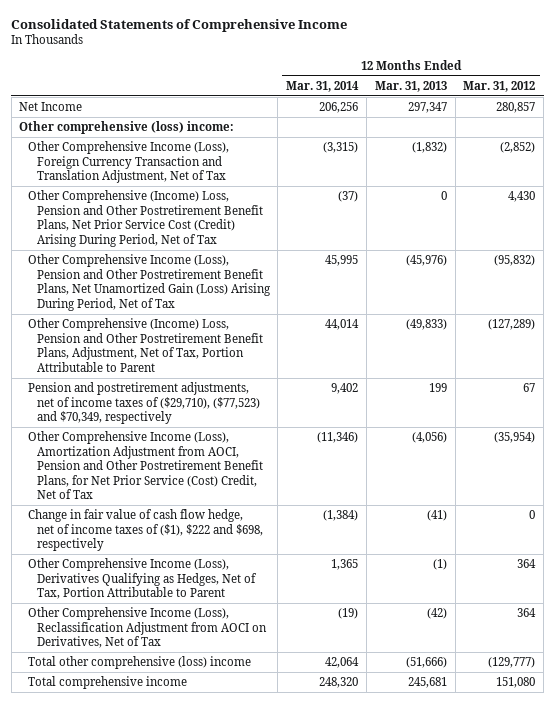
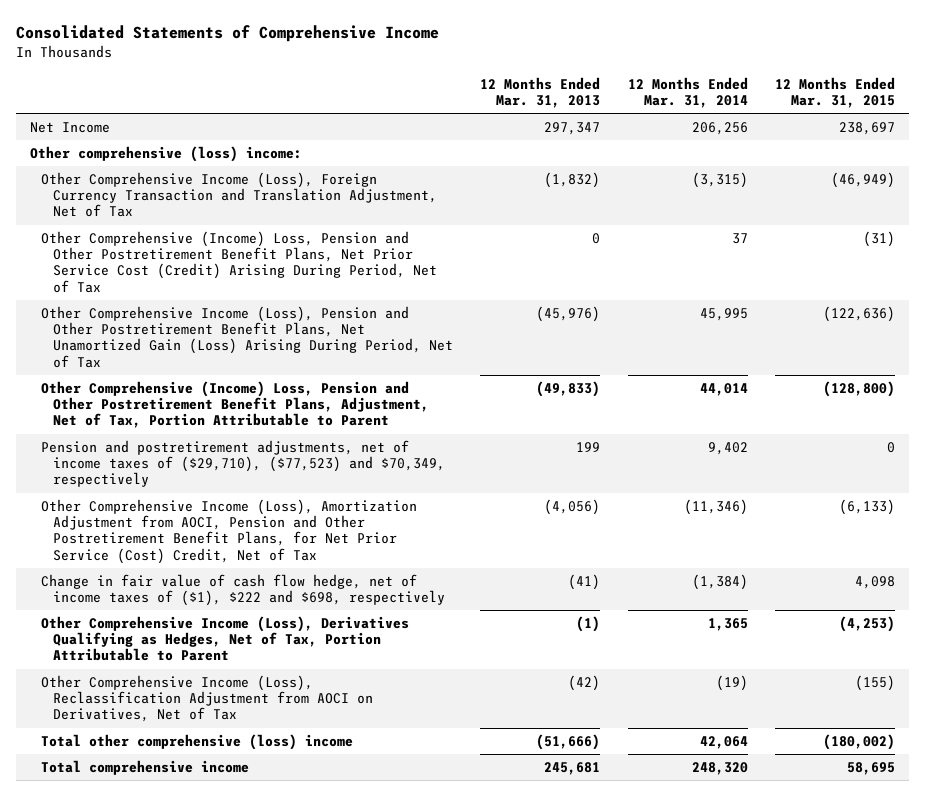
- | 12 Months Ended Mar. 31, 2014 | 12 Months Ended Mar. 31, 2013 | 12 Months Ended Mar. 31, 2012
+ | 12 Months Ended Mar. 31, 2013 | 12 Months Ended Mar. 31, 2014 | 12 Months Ended Mar. 31, 2015
- Other Comprehensive (Income) Loss, Pension and Other Postretirement Benefit Plans, Net Prior Service Cost (Credit) Arising During Period, Net of Tax | (37) | 0 | 4,430
+ Other Comprehensive (Income) Loss, Pension and Other Postretirement Benefit Plans, Net Prior Service Cost (Credit) Arising During Period, Net of Tax | 0 | 37 | (31)

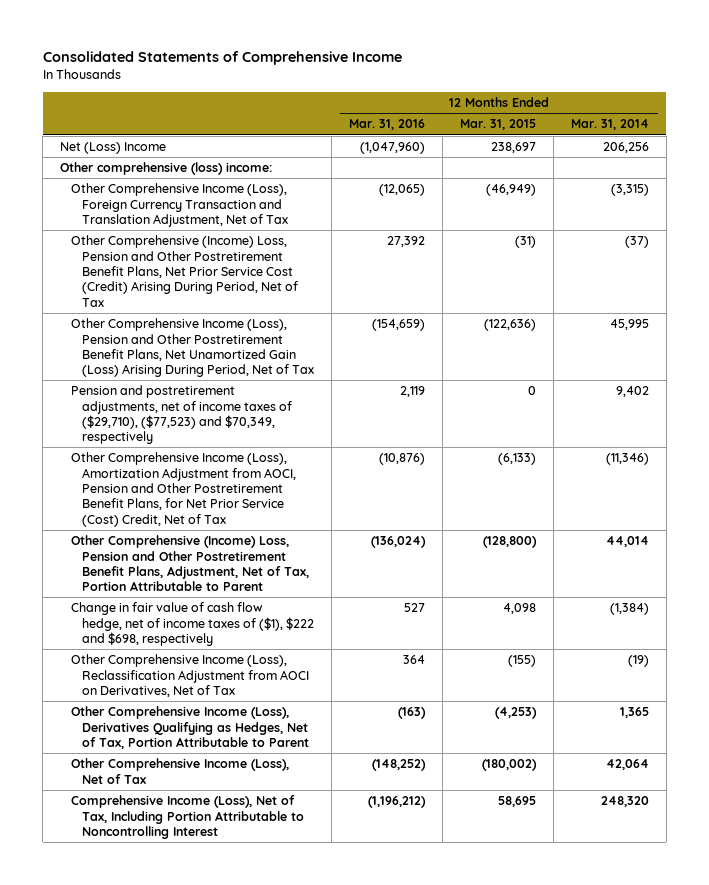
- | 12 Months Ended Mar. 31, 2013 | 12 Months Ended Mar. 31, 2014 | 12 Months Ended Mar. 31, 2015
+ | 12 Months Ended Mar. 31, 2016 | 12 Months Ended Mar. 31, 2015 | 12 Months Ended Mar. 31, 2014
- Net Income | 297,347 | 206,256 | 238,697
+ Net (Loss) Income | (1,047,960) | 238,697 | 206,256
- Other Comprehensive (Income) Loss, Pension and Other Postretirement Benefit Plans, Net Prior Service Cost (Credit) Arising During Period, Net of Tax | 0 | 37 | (31)
+ Other Comprehensive (Income) Loss, Pension and Other Postretirement Benefit Plans, Net Prior Service Cost (Credit) Arising During Period, Net of Tax | 27,392 | (31) | (37)
moved down: Other Comprehensive (Income) Loss, Pension and Other Postretirement Benefit Plans, Adjustment, Net of Tax, Portion Attributable to Parent | (136,024) | (128,800) | 44,014
- Total other comprehensive (loss) income | (51,666) | 42,064 | (180,002)
- Total comprehensive income | 245,681 | 248,320 | 58,695
moved down: Other Comprehensive Income (Loss), Derivatives Qualifying as Hedges, Net of Tax, Portion Attributable to Parent | (163) | (4,253) | 1,365
+ Other Comprehensive Income (Loss), Net of Tax | (148,252) | (180,002) | 42,064
+ Comprehensive Income (Loss), Net of Tax, Including Portion Attributable to Noncontrolling Interest | (1,196,212) | 58,695 | 248,320

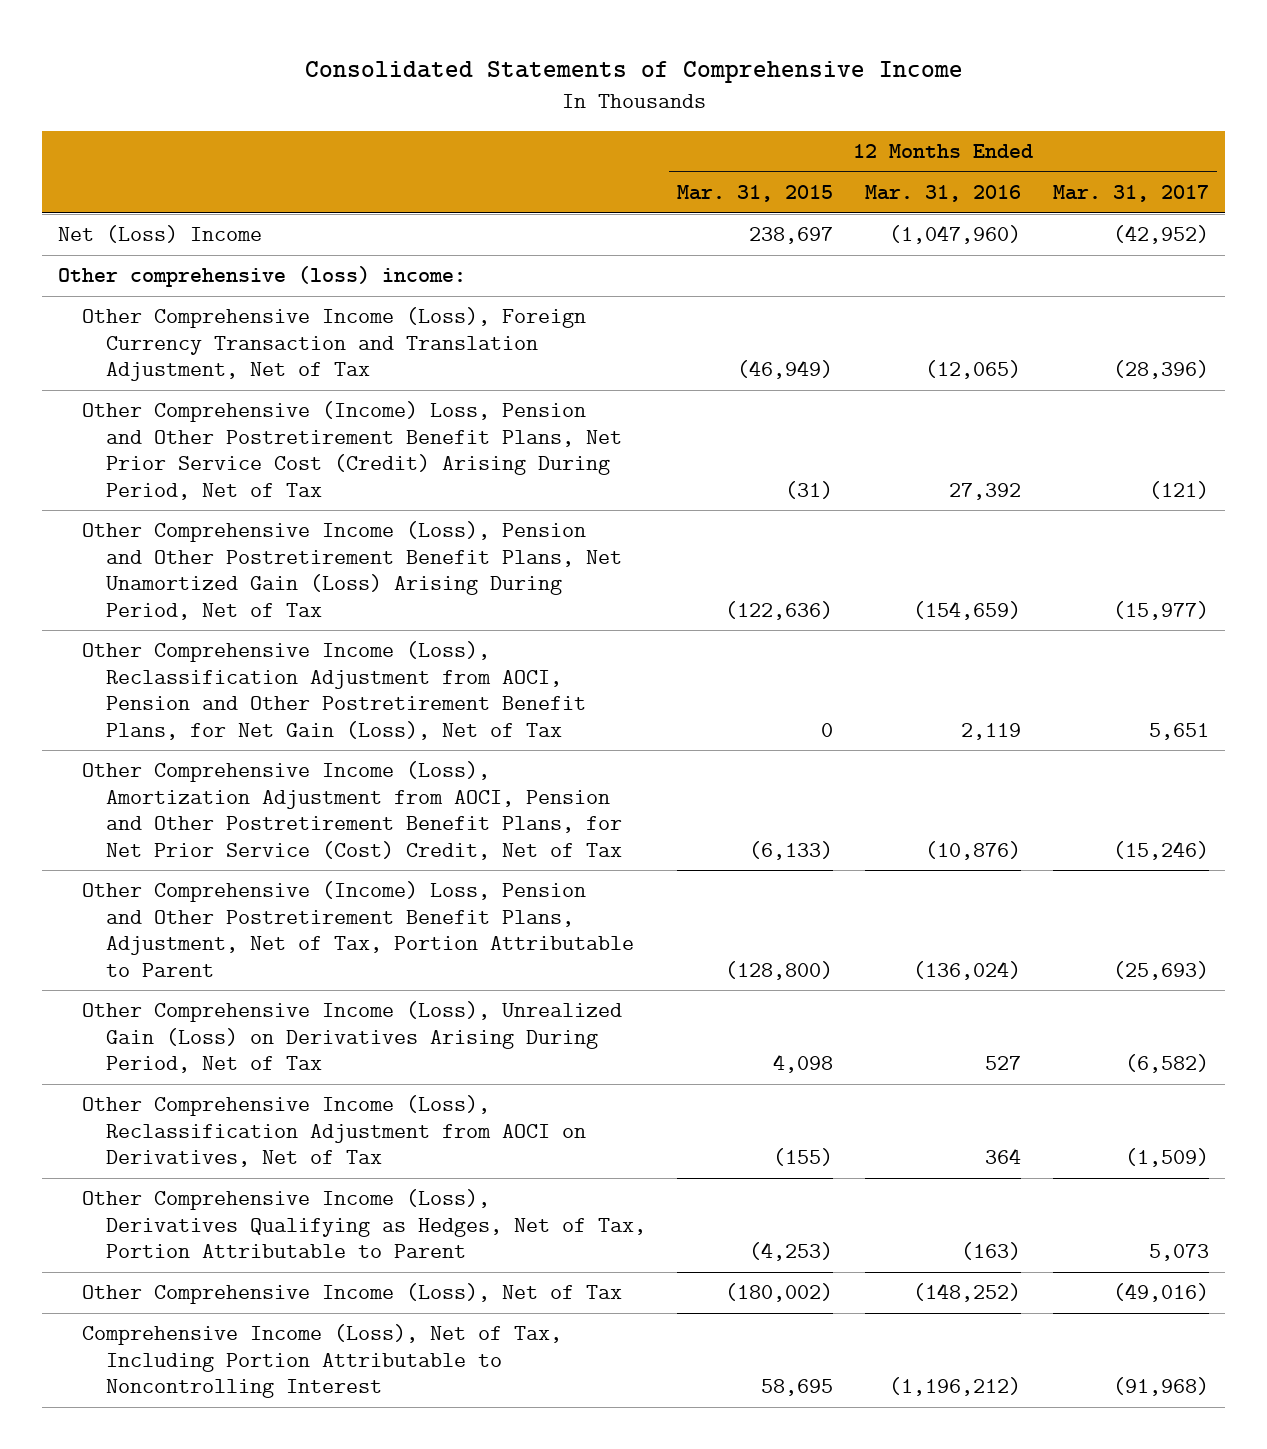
- | 12 Months Ended Mar. 31, 2016 | 12 Months Ended Mar. 31, 2015 | 12 Months Ended Mar. 31, 2014
+ | 12 Months Ended Mar. 31, 2015 | 12 Months Ended Mar. 31, 2016 | 12 Months Ended Mar. 31, 2017
- Pension and postretirement adjustments, net of income taxes of ($29,710), ($77,523) and $70,349, respectively | 2,119 | 0 | 9,402
+ Other Comprehensive Income (Loss), Reclassification Adjustment from AOCI, Pension and Other Postretirement Benefit Plans, for Net Gain (Loss), Net of Tax | 0 | 2,119 | 5,651
- Change in fair value of cash flow hedge, net of income taxes of ($1), $222 and $698, respectively | 527 | 4,098 | (1,384)
+ Other Comprehensive Income (Loss), Unrealized Gain (Loss) on Derivatives Arising During Period, Net of Tax | 4,098 | 527 | (6,582)

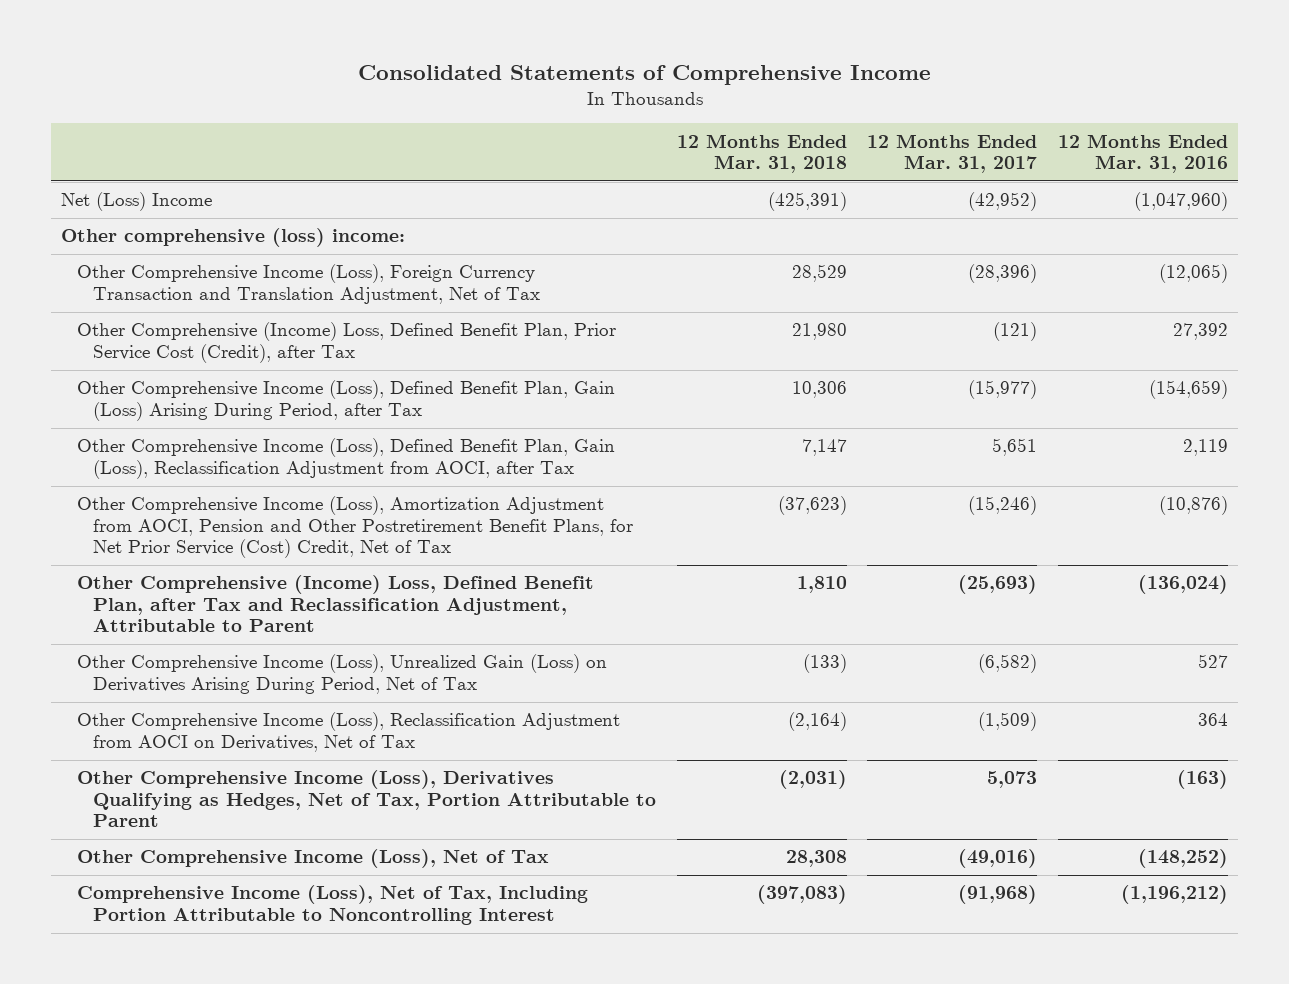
- | 12 Months Ended Mar. 31, 2015 | 12 Months Ended Mar. 31, 2016 | 12 Months Ended Mar. 31, 2017
+ | 12 Months Ended Mar. 31, 2018 | 12 Months Ended Mar. 31, 2017 | 12 Months Ended Mar. 31, 2016
- Other Comprehensive (Income) Loss, Pension and Other Postretirement Benefit Plans, Net Prior Service Cost (Credit) Arising During Period, Net of Tax | (31) | 27,392 | (121)
- Other Comprehensive Income (Loss), Pension and Other Postretirement Benefit Plans, Net Unamortized Gain (Loss) Arising During Period, Net of Tax | (122,636) | (154,659) | (15,977)
- Other Comprehensive Income (Loss), Reclassification Adjustment from AOCI, Pension and Other Postretirement Benefit Plans, for Net Gain (Loss), Net of Tax | 0 | 2,119 | 5,651
+ Other Comprehensive (Income) Loss, Defined Benefit Plan, Prior Service Cost (Credit), after Tax | 21,980 | (121) | 27,392
+ Other Comprehensive Income (Loss), Defined Benefit Plan, Gain (Loss) Arising During Period, after Tax | 10,306 | (15,977) | (154,659)
+ Other Comprehensive Income (Loss), Defined Benefit Plan, Gain (Loss), Reclassification Adjustment from AOCI, after Tax | 7,147 | 5,651 | 2,119
- Other Comprehensive (Income) Loss, Pension and Other Postretirement Benefit Plans, Adjustment, Net of Tax, Portion Attributable to Parent | (128,800) | (136,024) | (25,693)
+ Other Comprehensive (Income) Loss, Defined Benefit Plan, after Tax and Reclassification Adjustment, Attributable to Parent | 1,810 | (25,693) | (136,024)

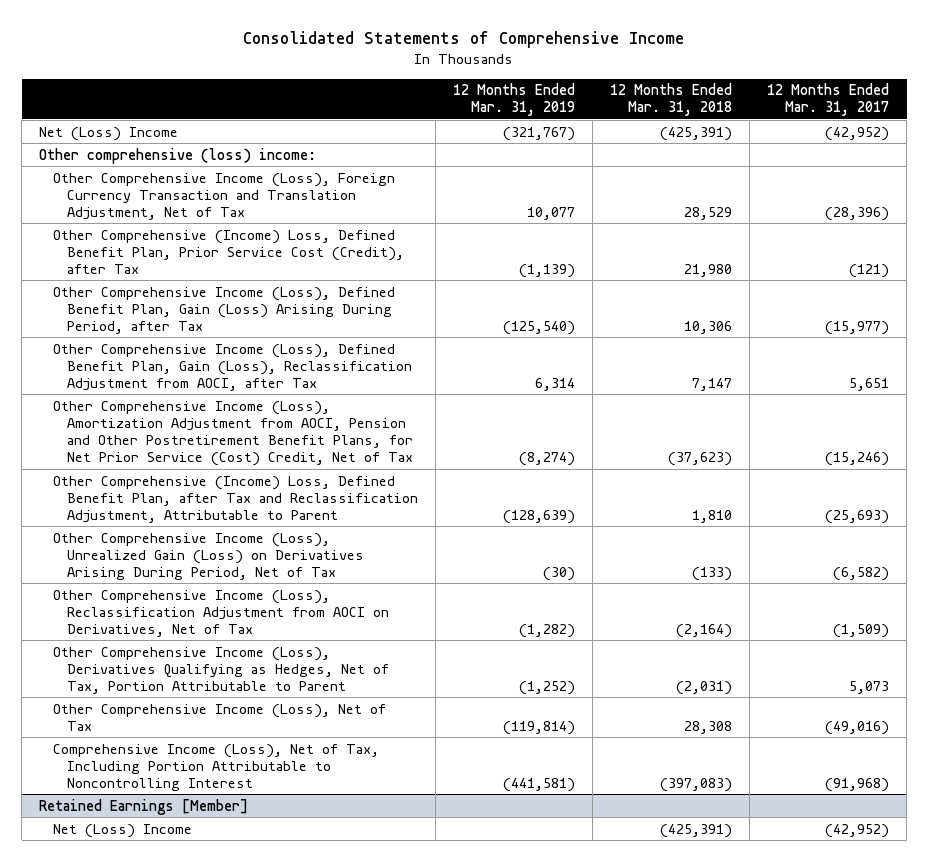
- | 12 Months Ended Mar. 31, 2018 | 12 Months Ended Mar. 31, 2017 | 12 Months Ended Mar. 31, 2016
+ | 12 Months Ended Mar. 31, 2019 | 12 Months Ended Mar. 31, 2018 | 12 Months Ended Mar. 31, 2017
+ Retained Earnings [Member]
+ Net (Loss) Income | | (425,391) | (42,952)

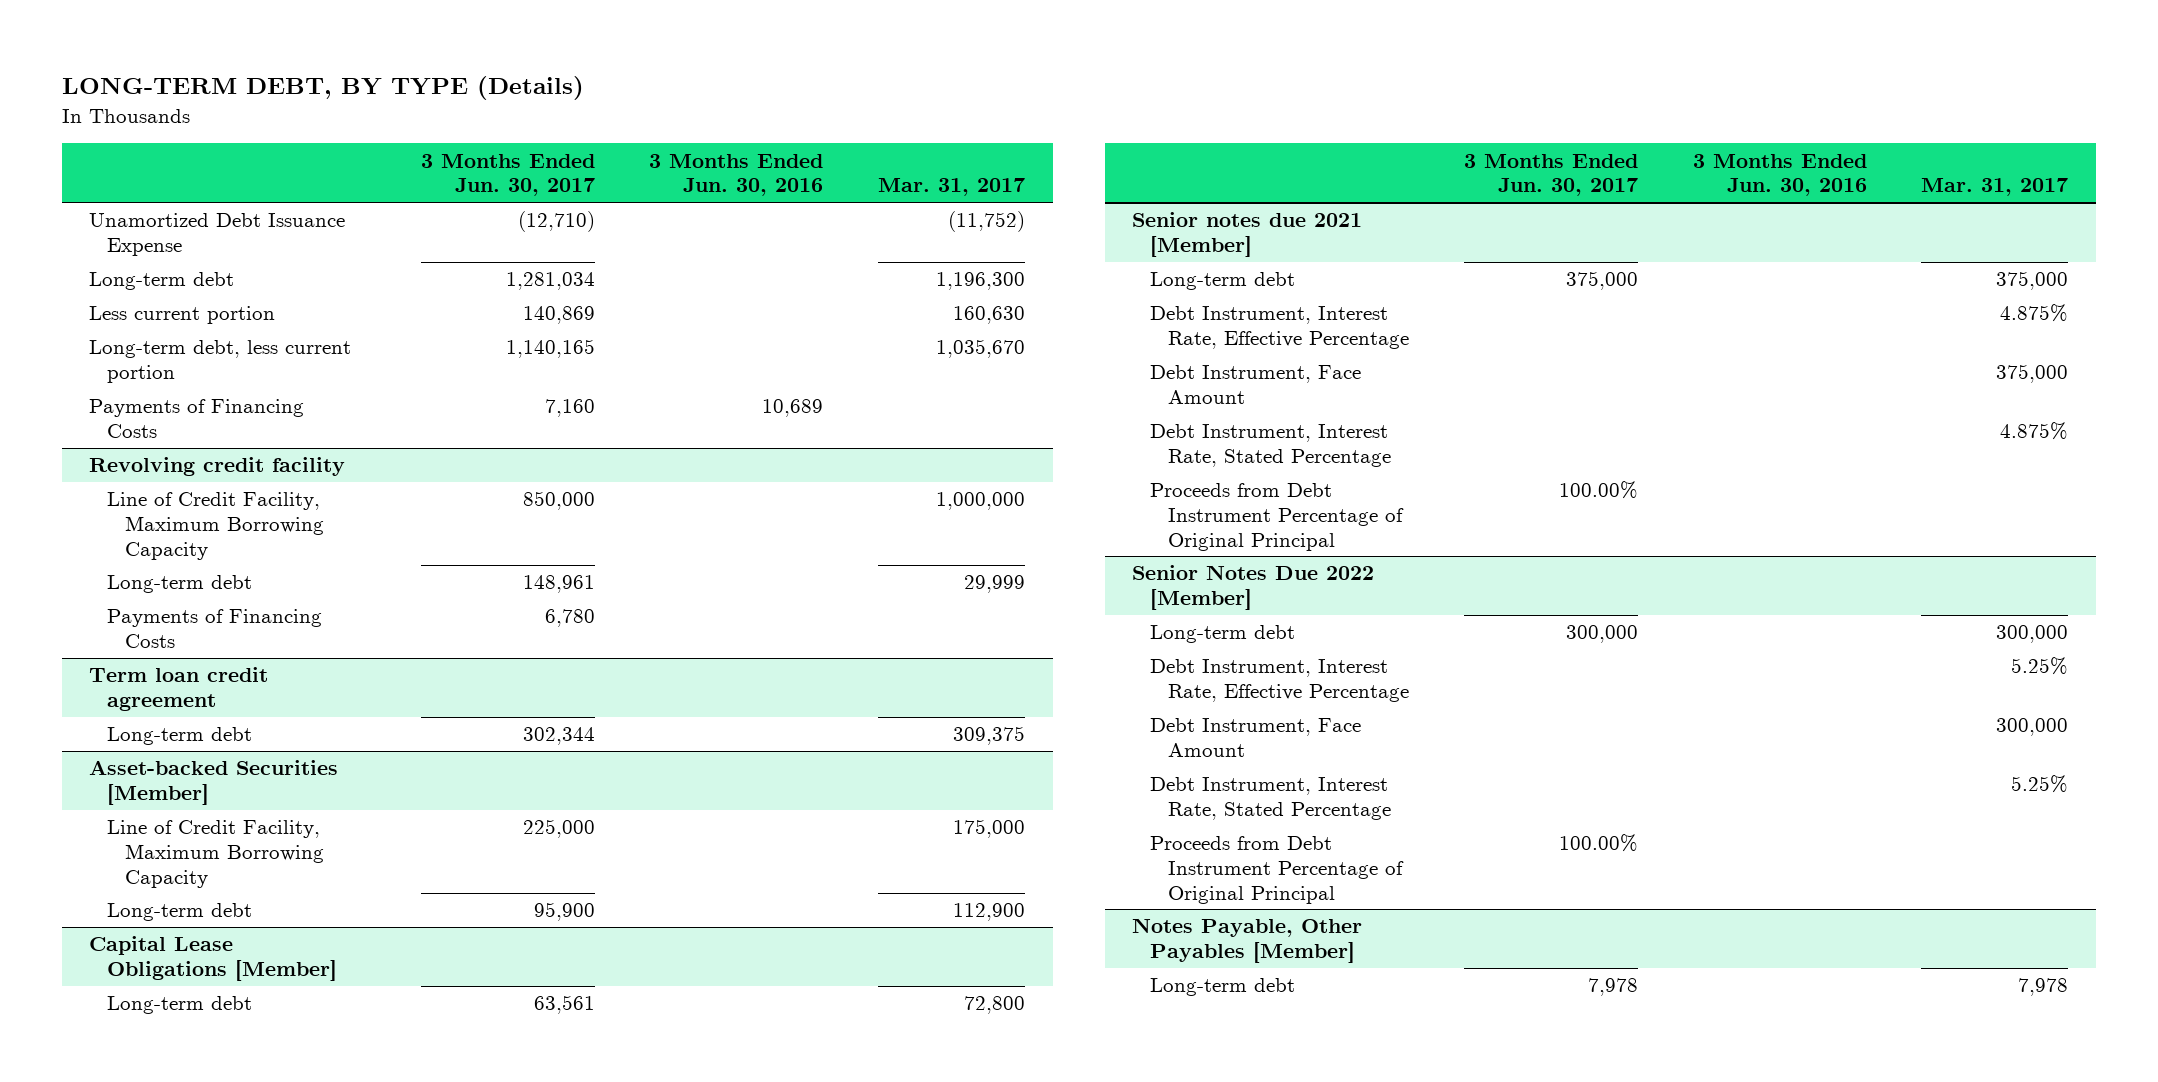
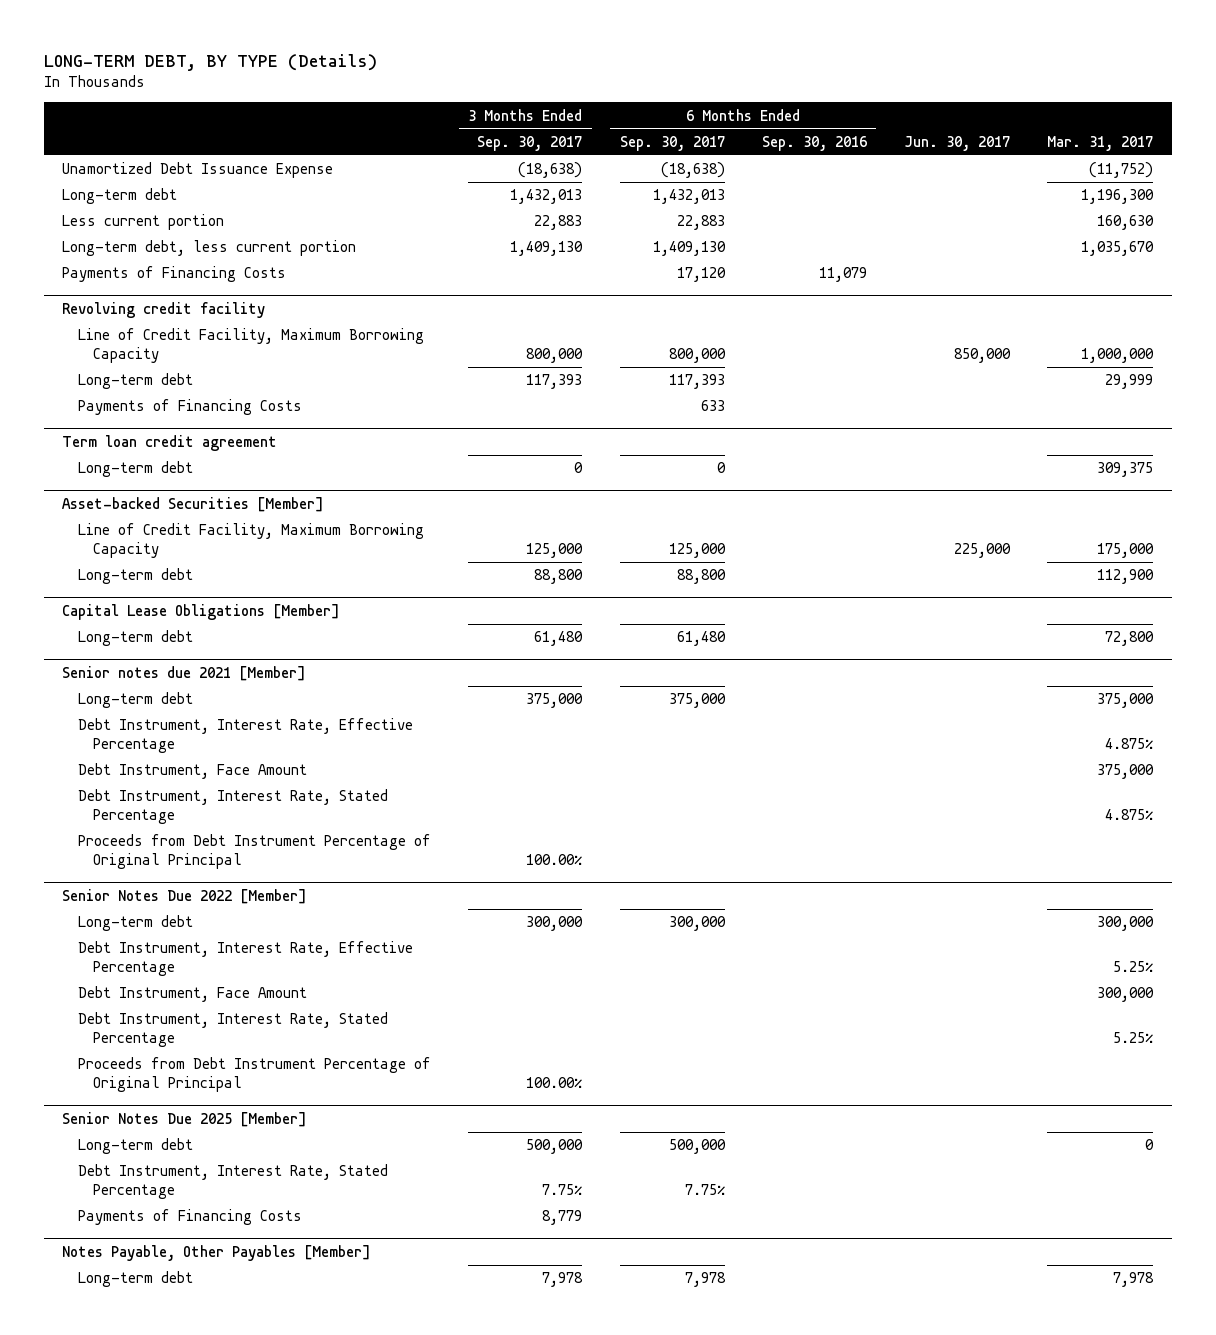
- | 3 Months Ended Jun. 30, 2017 | 3 Months Ended Jun. 30, 2016 | Mar. 31, 2017
+ | 3 Months Ended Sep. 30, 2017 | 6 Months Ended Sep. 30, 2017 | 6 Months Ended Sep. 30, 2016 | Jun. 30, 2017 | Mar. 31, 2017
+ Senior Notes Due 2025 [Member]
+ Long-term debt | 500,000 | 500,000 | | | 0
+ Debt Instrument, Interest Rate, Stated Percentage | 7.75% | 7.75% | | |
+ Payments of Financing Costs | 8,779 | | | |

